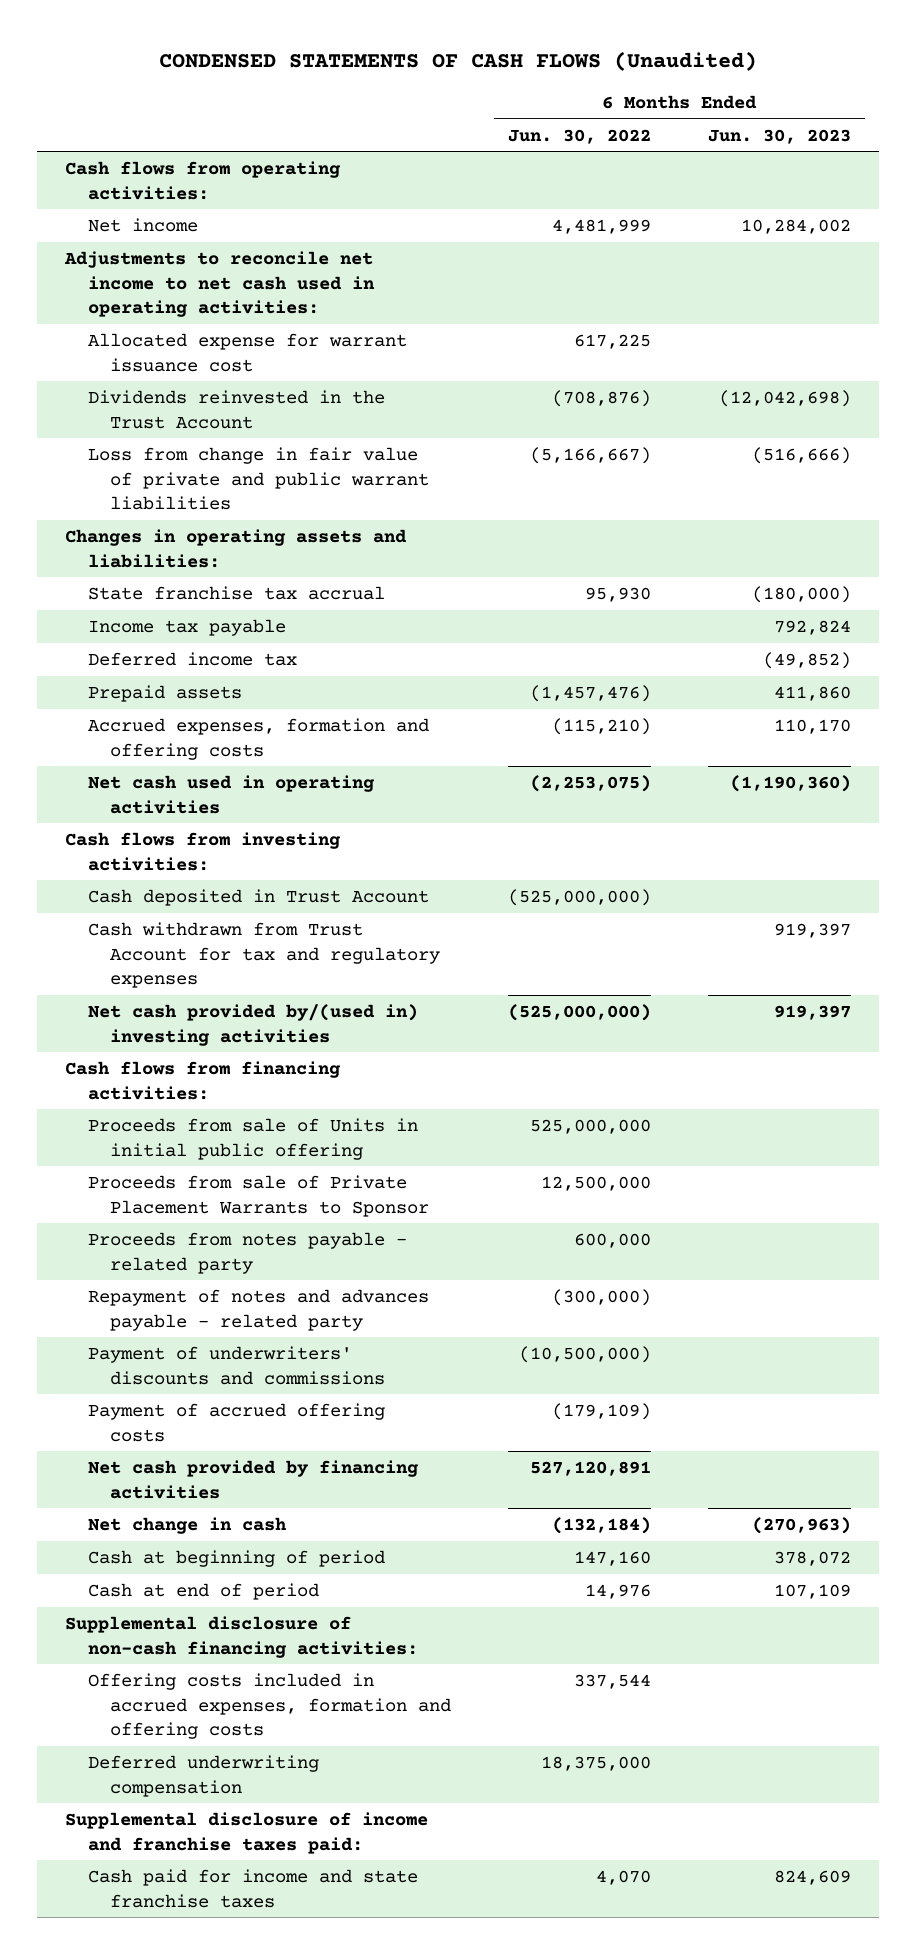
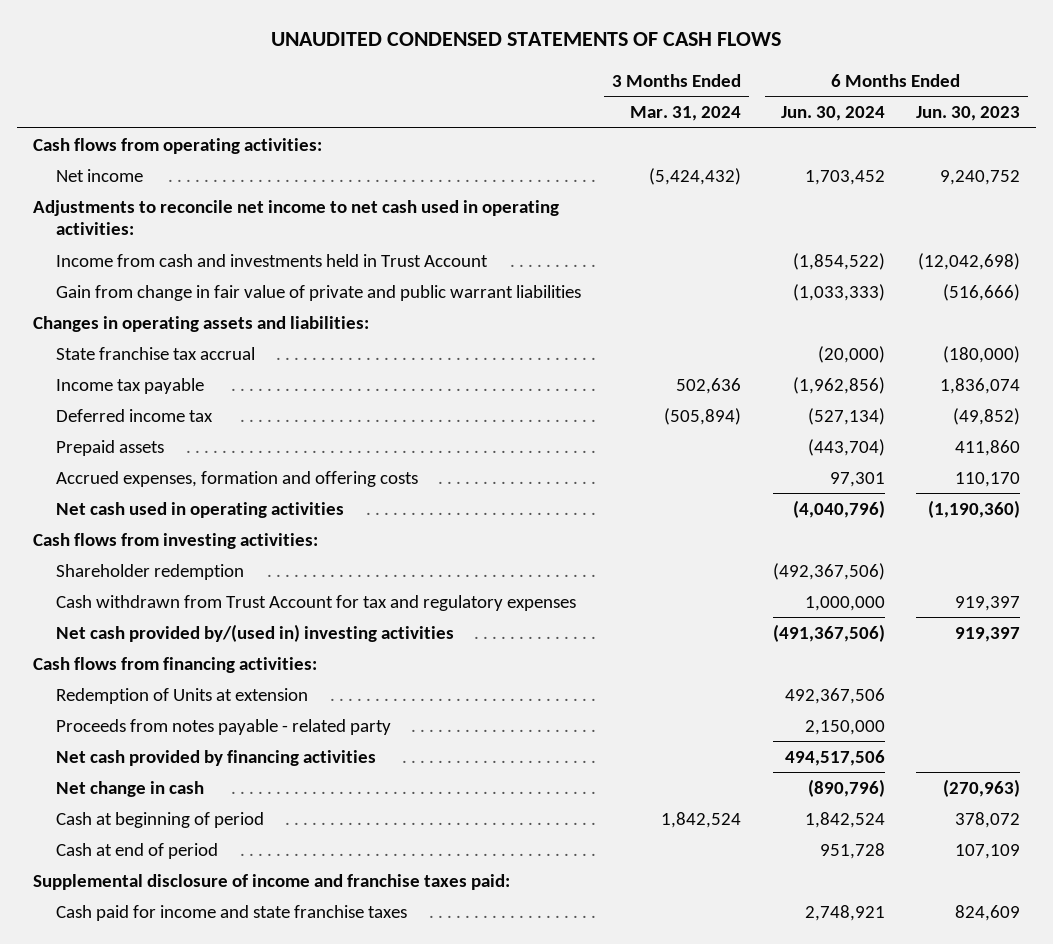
- CONDENSED STATEMENTS OF CASH FLOWS (Unaudited)
+ UNAUDITED CONDENSED STATEMENTS OF CASH FLOWS
- | 6 Months Ended Jun. 30, 2022 | 6 Months Ended Jun. 30, 2023
+ | 3 Months Ended Mar. 31, 2024 | 6 Months Ended Jun. 30, 2024 | 6 Months Ended Jun. 30, 2023
- Net income | 4,481,999 | 10,284,002
+ Net income | (5,424,432) | 1,703,452 | 9,240,752
- Allocated expense for warrant issuance cost | 617,225 |
- Dividends reinvested in the Trust Account | (708,876) | (12,042,698)
- Loss from change in fair value of private and public warrant liabilities | (5,166,667) | (516,666)
+ Income from cash and investments held in Trust Account | | (1,854,522) | (12,042,698)
+ Gain from change in fair value of private and public warrant liabilities | | (1,033,333) | (516,666)
- Income tax payable | | 792,824
+ Income tax payable | 502,636 | (1,962,856) | 1,836,074
- Cash deposited in Trust Account | (525,000,000) |
+ Shareholder redemption | | (492,367,506) |
- Proceeds from sale of Units in initial public offering | 525,000,000 |
- Proceeds from sale of Private Placement Warrants to Sponsor | 12,500,000 |
+ Redemption of Units at extension | | 492,367,506 |
- Repayment of notes and advances payable - related party | (300,000) |
- Payment of underwriters' discounts and commissions | (10,500,000) |
- Payment of accrued offering costs | (179,109) |
- Supplemental disclosure of non-cash financing activities:
- Offering costs included in accrued expenses, formation and offering costs | 337,544 |
- Deferred underwriting compensation | 18,375,000 |

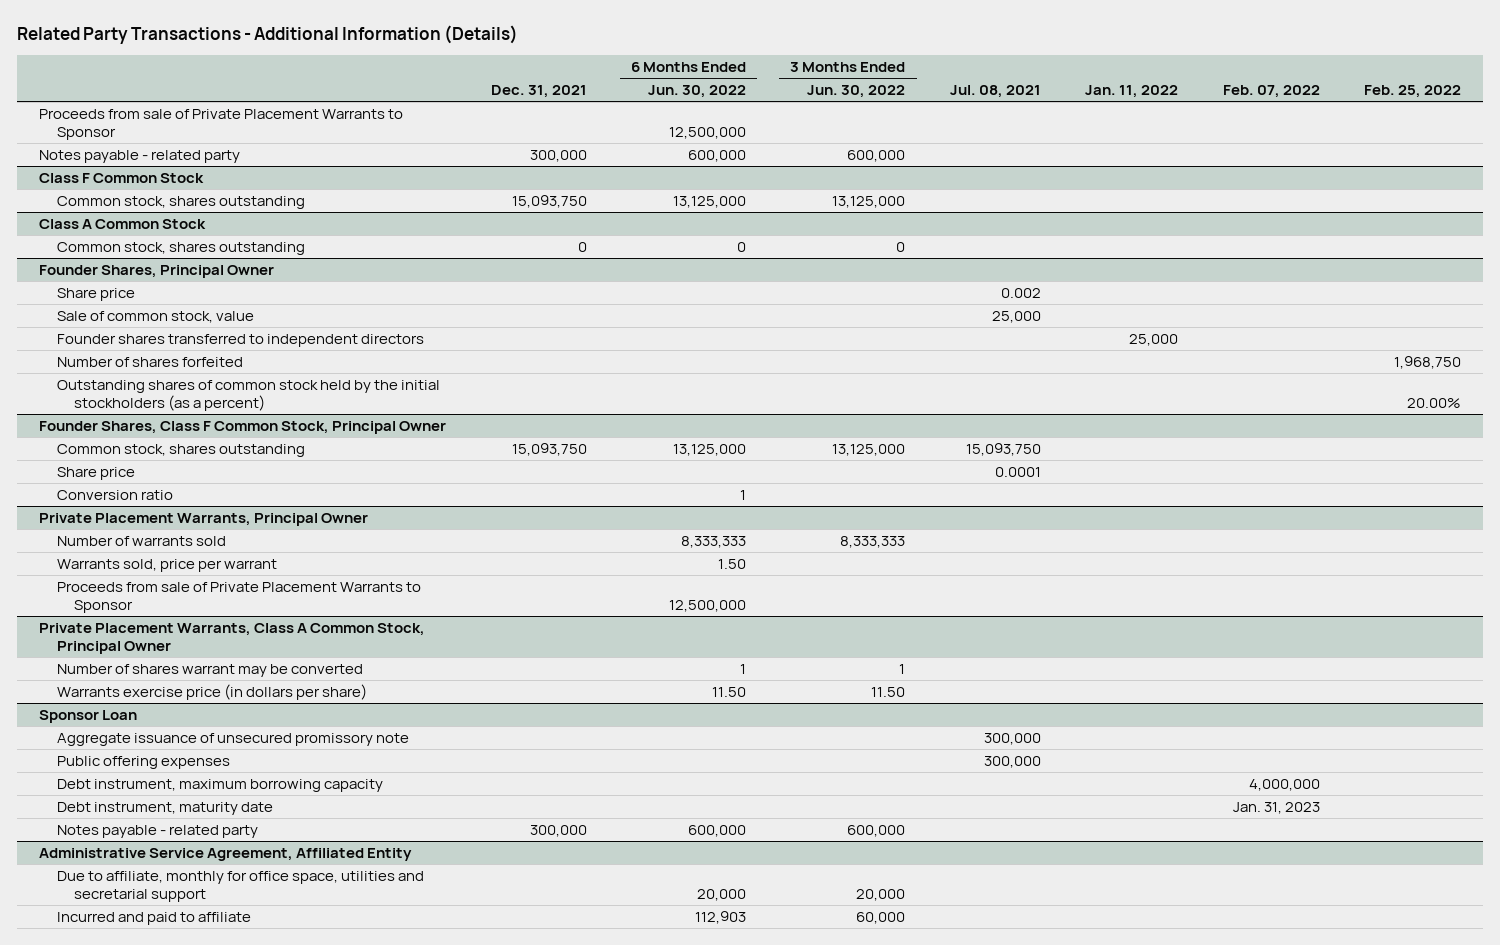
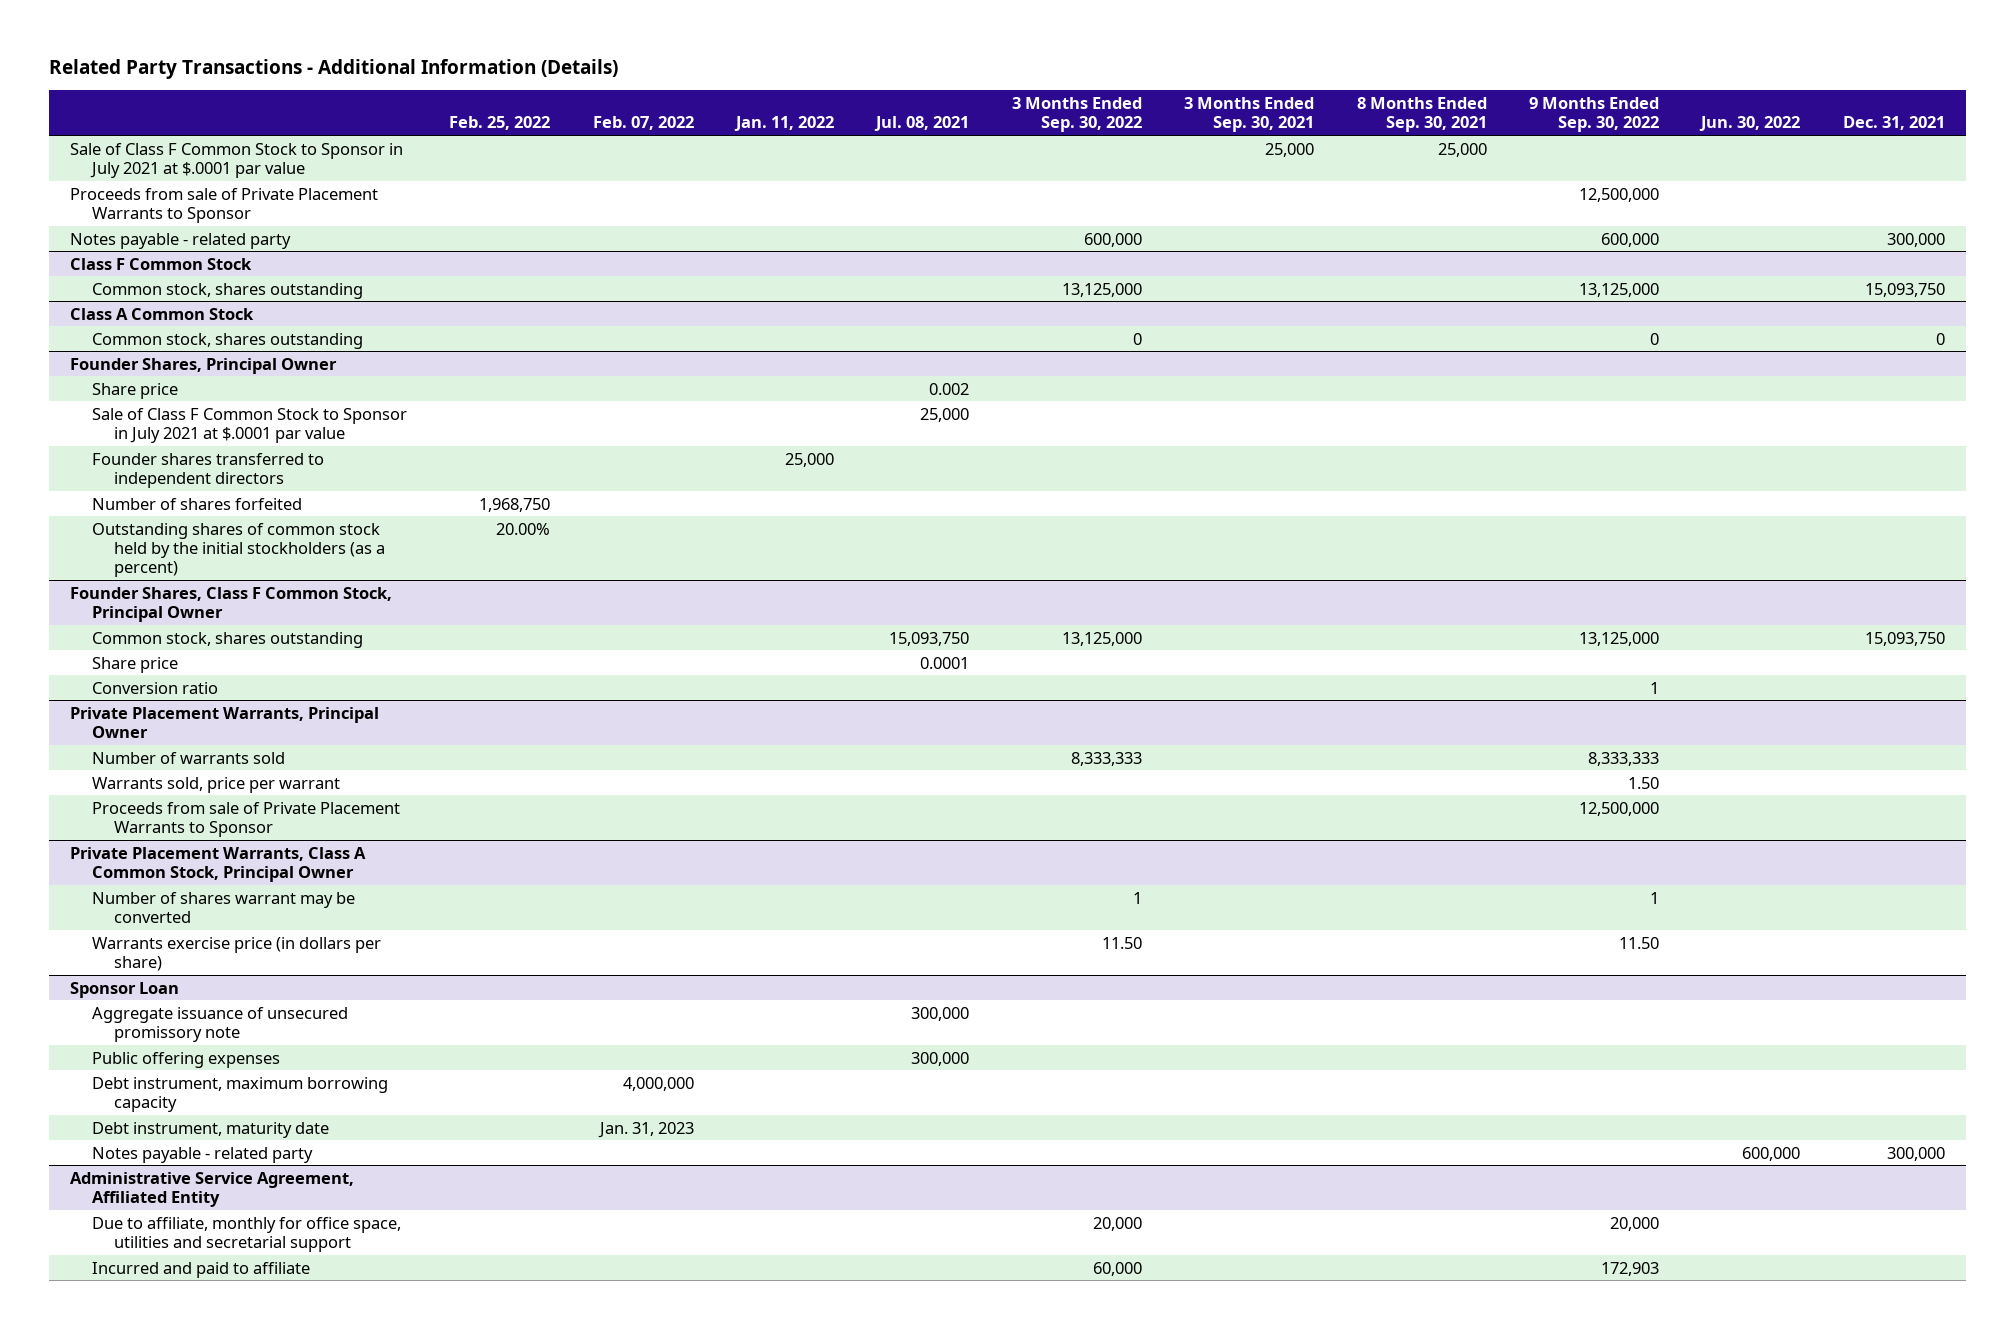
- | Dec. 31, 2021 | 6 Months Ended Jun. 30, 2022 | 3 Months Ended Jun. 30, 2022 | Jul. 08, 2021 | Jan. 11, 2022 | Feb. 07, 2022 | Feb. 25, 2022
+ | Feb. 25, 2022 | Feb. 07, 2022 | Jan. 11, 2022 | Jul. 08, 2021 | 3 Months Ended Sep. 30, 2022 | 3 Months Ended Sep. 30, 2021 | 8 Months Ended Sep. 30, 2021 | 9 Months Ended Sep. 30, 2022 | Jun. 30, 2022 | Dec. 31, 2021
+ Sale of Class F Common Stock to Sponsor in July 2021 at $.0001 par value | | | | | | 25,000 | 25,000 | | |
@ Founder Shares, Principal Owner
- Sale of common stock, value | | | | 25,000 | | |
+ Sale of Class F Common Stock to Sponsor in July 2021 at $.0001 par value | | | | 25,000 | | | | | |

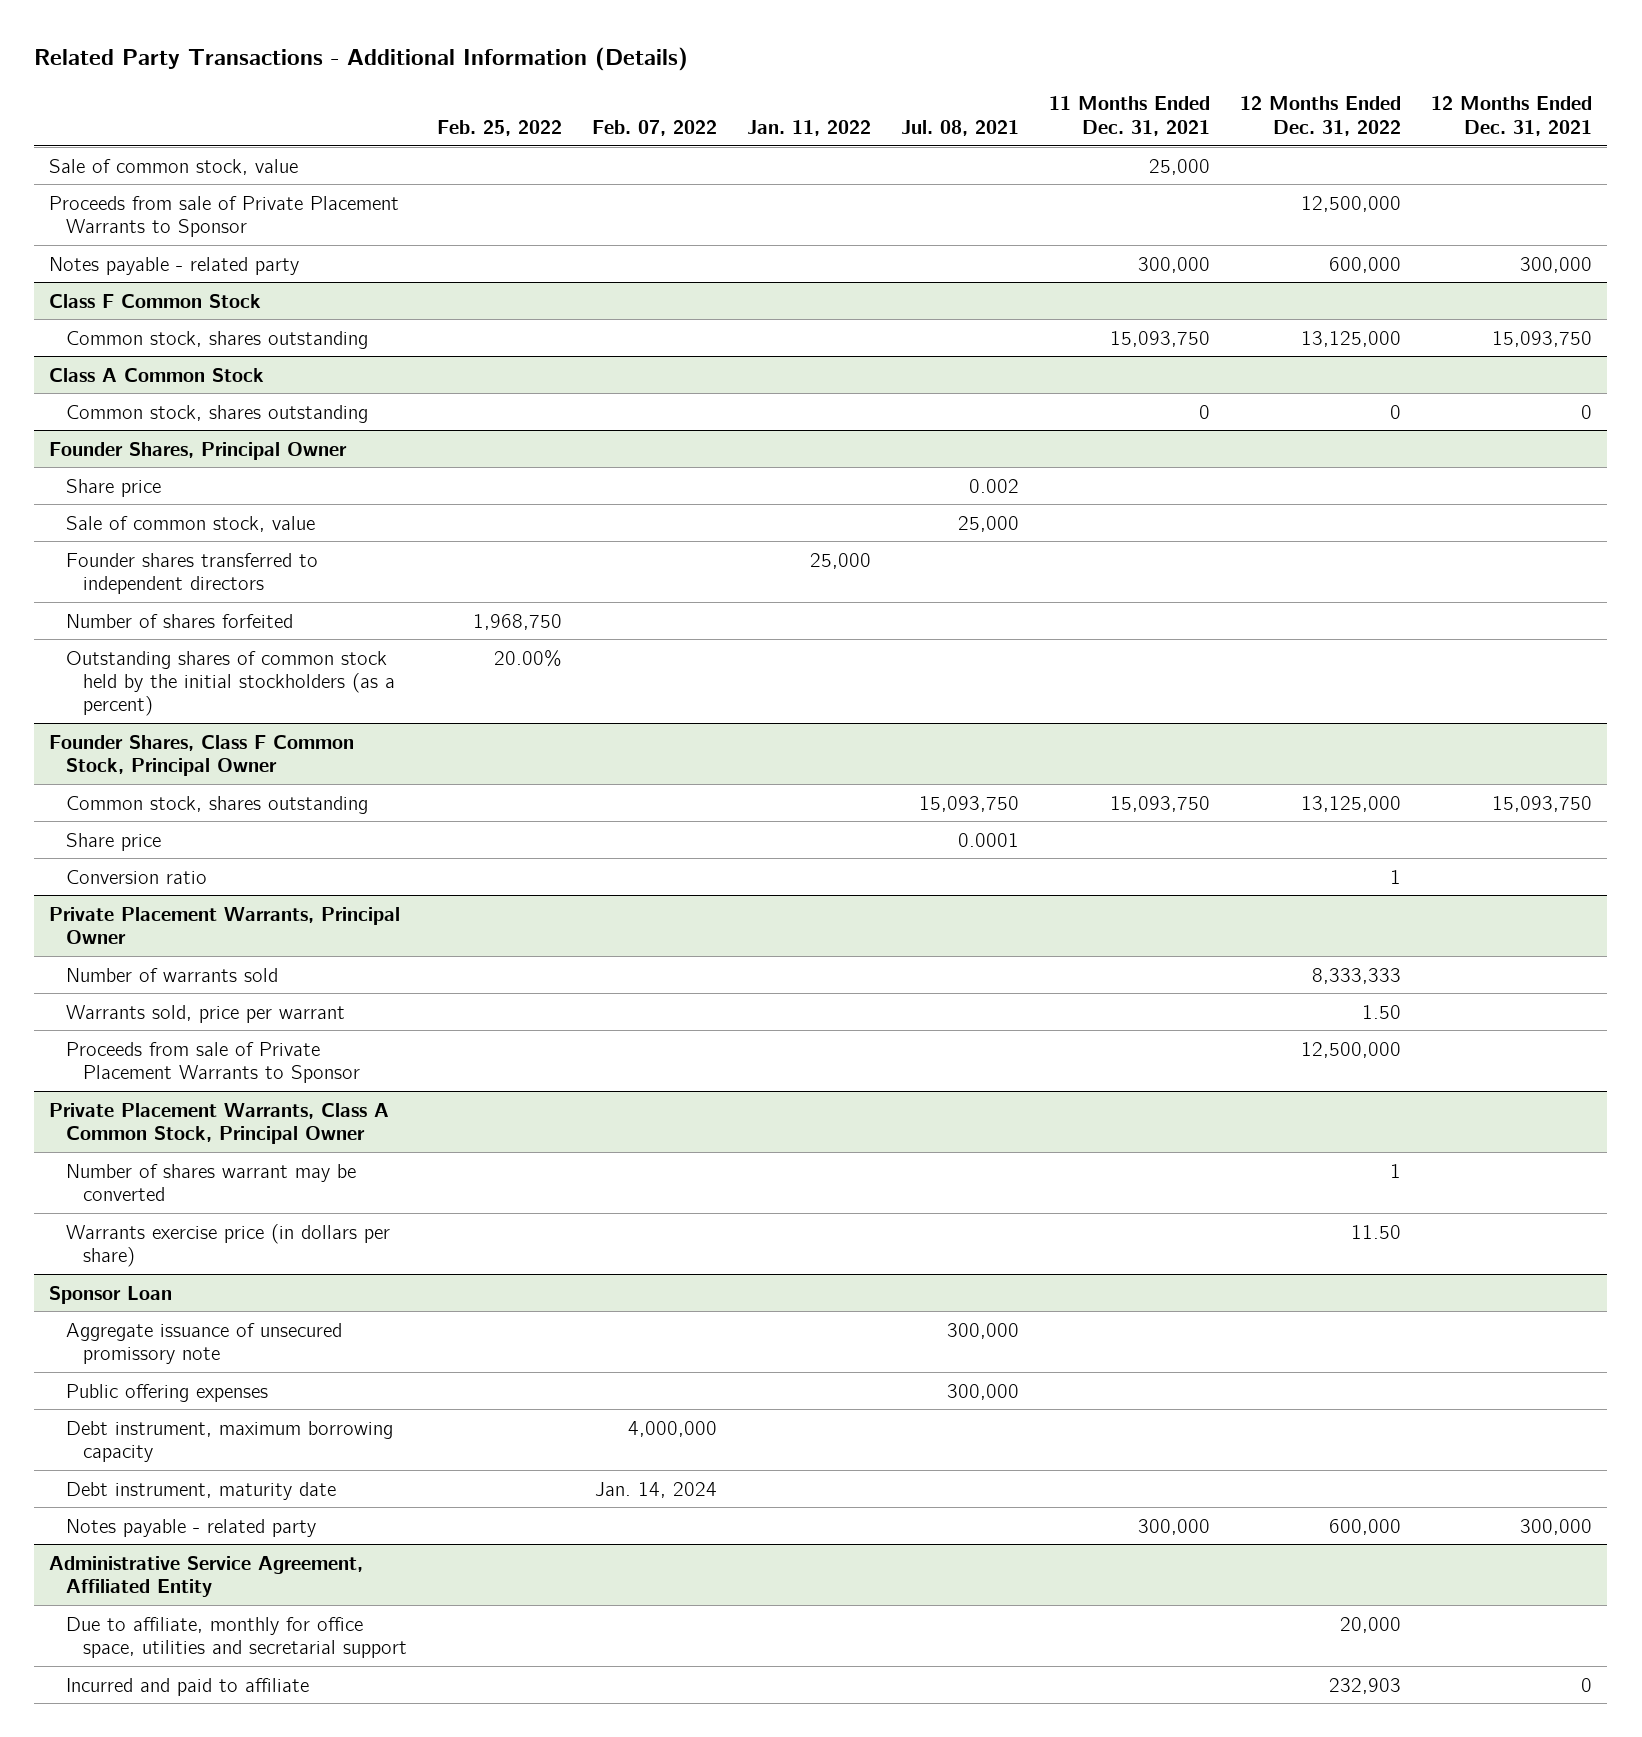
- | Feb. 25, 2022 | Feb. 07, 2022 | Jan. 11, 2022 | Jul. 08, 2021 | 3 Months Ended Sep. 30, 2022 | 3 Months Ended Sep. 30, 2021 | 8 Months Ended Sep. 30, 2021 | 9 Months Ended Sep. 30, 2022 | Jun. 30, 2022 | Dec. 31, 2021
+ | Feb. 25, 2022 | Feb. 07, 2022 | Jan. 11, 2022 | Jul. 08, 2021 | 11 Months Ended Dec. 31, 2021 | 12 Months Ended Dec. 31, 2022 | 12 Months Ended Dec. 31, 2021
- Sale of Class F Common Stock to Sponsor in July 2021 at $.0001 par value | | | | | | 25,000 | 25,000 | | |
+ Sale of common stock, value | | | | | 25,000 | |
@ Founder Shares, Principal Owner
- Sale of Class F Common Stock to Sponsor in July 2021 at $.0001 par value | | | | 25,000 | | | | | |
+ Sale of common stock, value | | | | 25,000 | | |
@ Sponsor Loan
- Debt instrument, maturity date | | Jan. 31, 2023 | | | | | | | |
+ Debt instrument, maturity date | | Jan. 14, 2024 | | | | |

